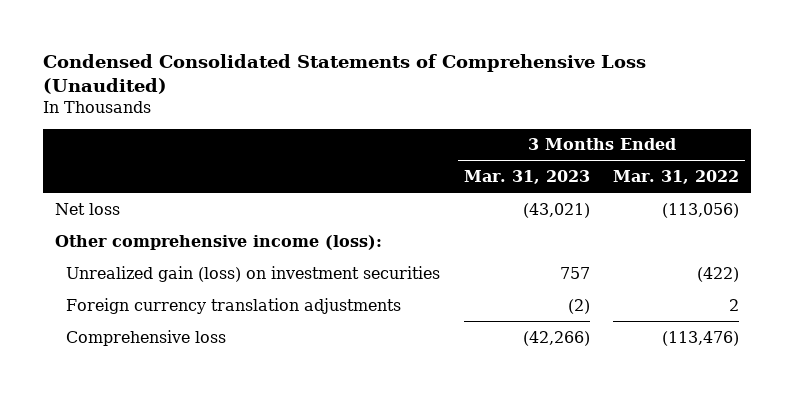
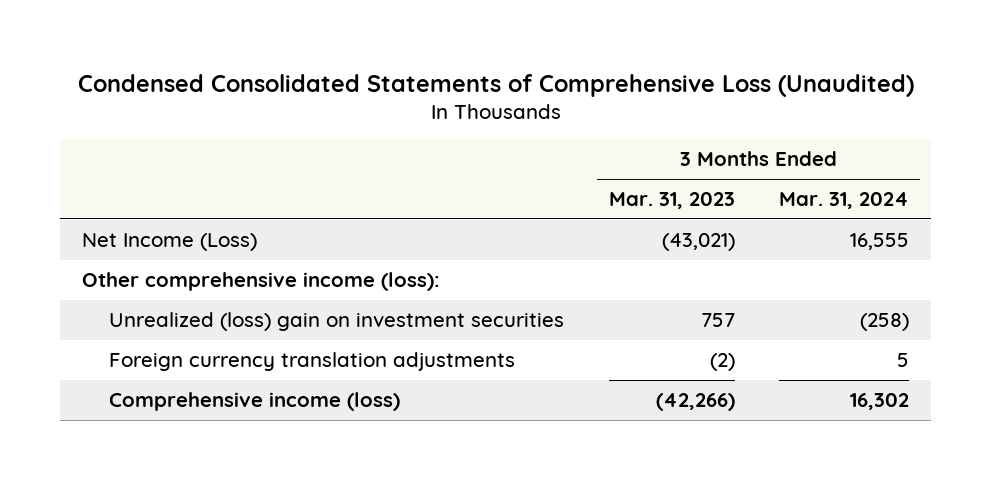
- | 3 Months Ended Mar. 31, 2023 | 3 Months Ended Mar. 31, 2022
+ | 3 Months Ended Mar. 31, 2023 | 3 Months Ended Mar. 31, 2024
- Net loss | (43,021) | (113,056)
+ Net Income (Loss) | (43,021) | 16,555
- Unrealized gain (loss) on investment securities | 757 | (422)
+ Unrealized (loss) gain on investment securities | 757 | (258)
- Comprehensive loss | (42,266) | (113,476)
+ Comprehensive income (loss) | (42,266) | 16,302

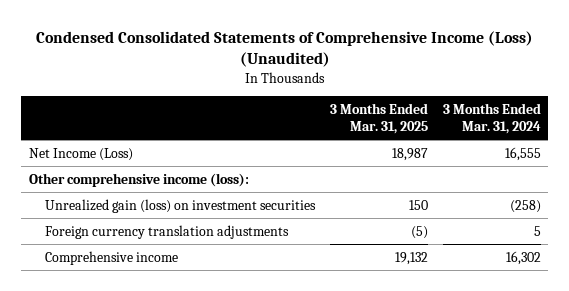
- Condensed Consolidated Statements of Comprehensive Loss (Unaudited)
+ Condensed Consolidated Statements of Comprehensive Income (Loss) (Unaudited)
- | 3 Months Ended Mar. 31, 2023 | 3 Months Ended Mar. 31, 2024
+ | 3 Months Ended Mar. 31, 2025 | 3 Months Ended Mar. 31, 2024
- Unrealized (loss) gain on investment securities | 757 | (258)
+ Unrealized gain (loss) on investment securities | 150 | (258)
- Comprehensive income (loss) | (42,266) | 16,302
+ Comprehensive income | 19,132 | 16,302

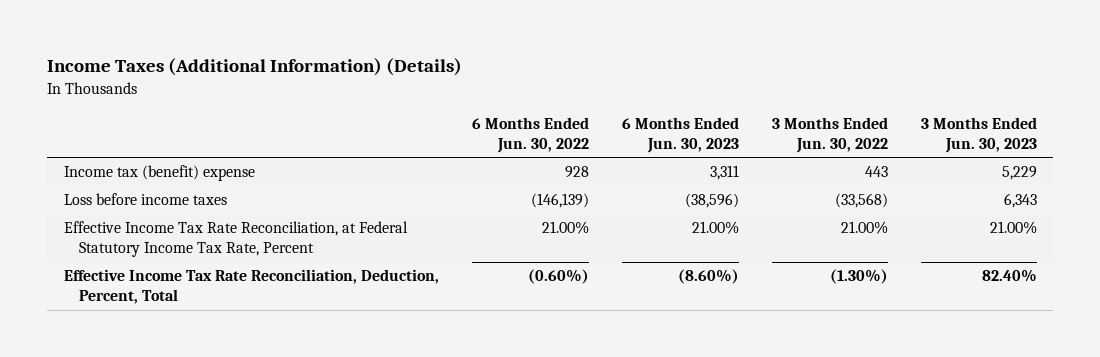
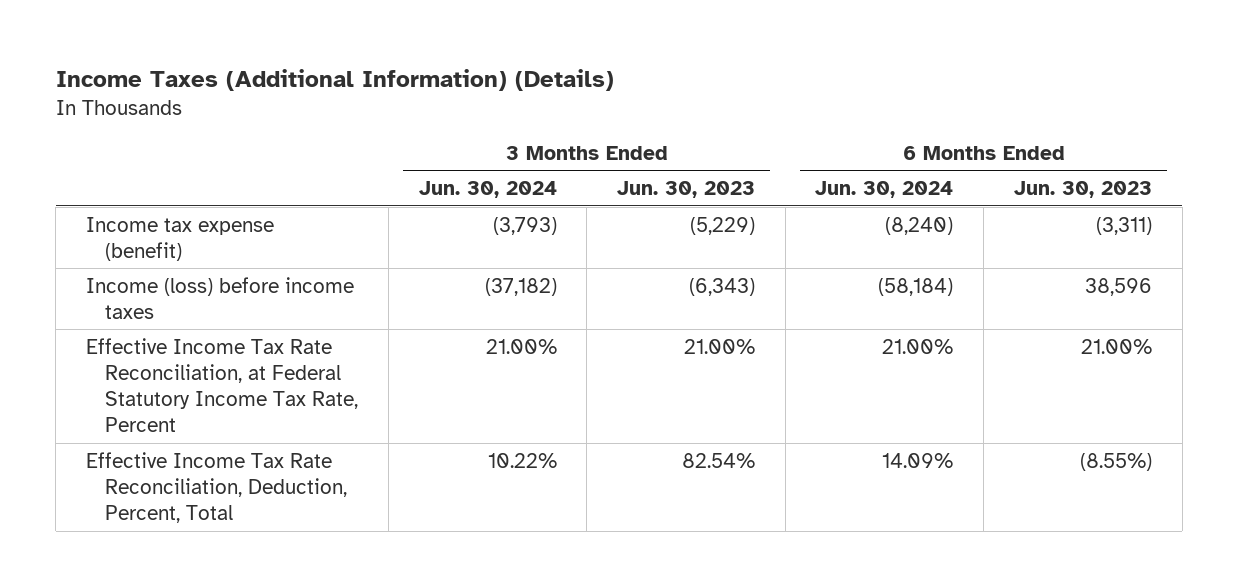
- | 6 Months Ended Jun. 30, 2022 | 6 Months Ended Jun. 30, 2023 | 3 Months Ended Jun. 30, 2022 | 3 Months Ended Jun. 30, 2023
+ | 3 Months Ended Jun. 30, 2024 | 3 Months Ended Jun. 30, 2023 | 6 Months Ended Jun. 30, 2024 | 6 Months Ended Jun. 30, 2023
- Income tax (benefit) expense | 928 | 3,311 | 443 | 5,229
- Loss before income taxes | (146,139) | (38,596) | (33,568) | 6,343
+ Income tax expense (benefit) | (3,793) | (5,229) | (8,240) | (3,311)
+ Income (loss) before income taxes | (37,182) | (6,343) | (58,184) | 38,596
- Effective Income Tax Rate Reconciliation, Deduction, Percent, Total | (0.60%) | (8.60%) | (1.30%) | 82.40%
+ Effective Income Tax Rate Reconciliation, Deduction, Percent, Total | 10.22% | 82.54% | 14.09% | (8.55%)

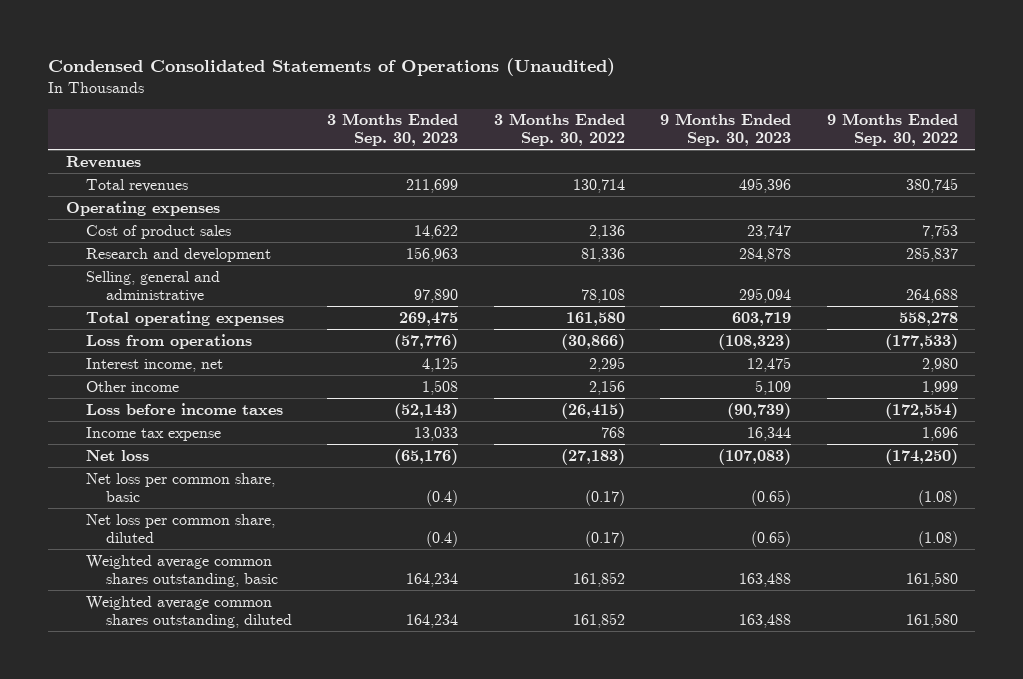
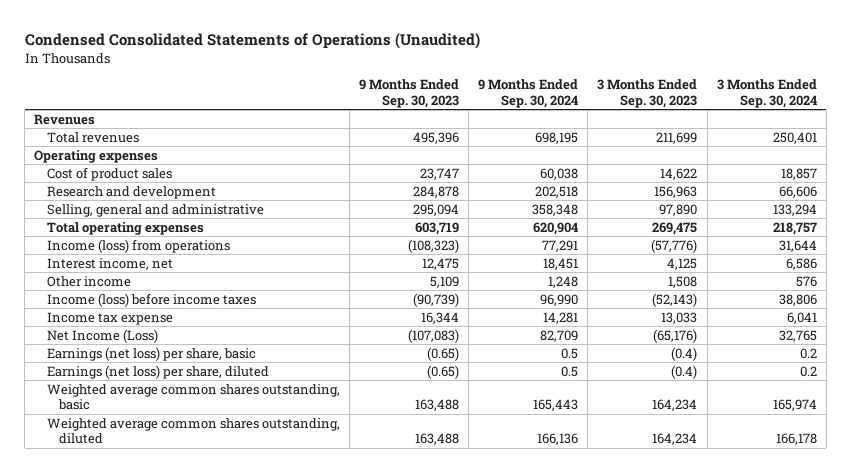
- | 3 Months Ended Sep. 30, 2023 | 3 Months Ended Sep. 30, 2022 | 9 Months Ended Sep. 30, 2023 | 9 Months Ended Sep. 30, 2022
+ | 9 Months Ended Sep. 30, 2023 | 9 Months Ended Sep. 30, 2024 | 3 Months Ended Sep. 30, 2023 | 3 Months Ended Sep. 30, 2024
- Loss from operations | (57,776) | (30,866) | (108,323) | (177,533)
+ Income (loss) from operations | (108,323) | 77,291 | (57,776) | 31,644
- Loss before income taxes | (52,143) | (26,415) | (90,739) | (172,554)
+ Income (loss) before income taxes | (90,739) | 96,990 | (52,143) | 38,806
- Net loss | (65,176) | (27,183) | (107,083) | (174,250)
- Net loss per common share, basic | (0.4) | (0.17) | (0.65) | (1.08)
- Net loss per common share, diluted | (0.4) | (0.17) | (0.65) | (1.08)
+ Net Income (Loss) | (107,083) | 82,709 | (65,176) | 32,765
+ Earnings (net loss) per share, basic | (0.65) | 0.5 | (0.4) | 0.2
+ Earnings (net loss) per share, diluted | (0.65) | 0.5 | (0.4) | 0.2

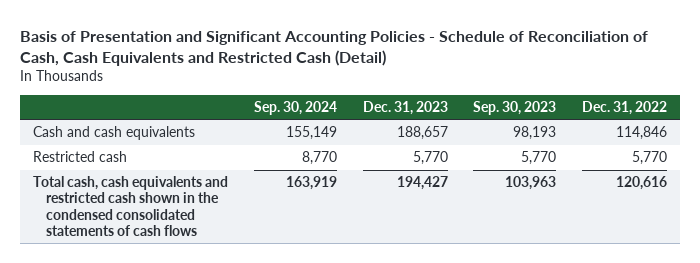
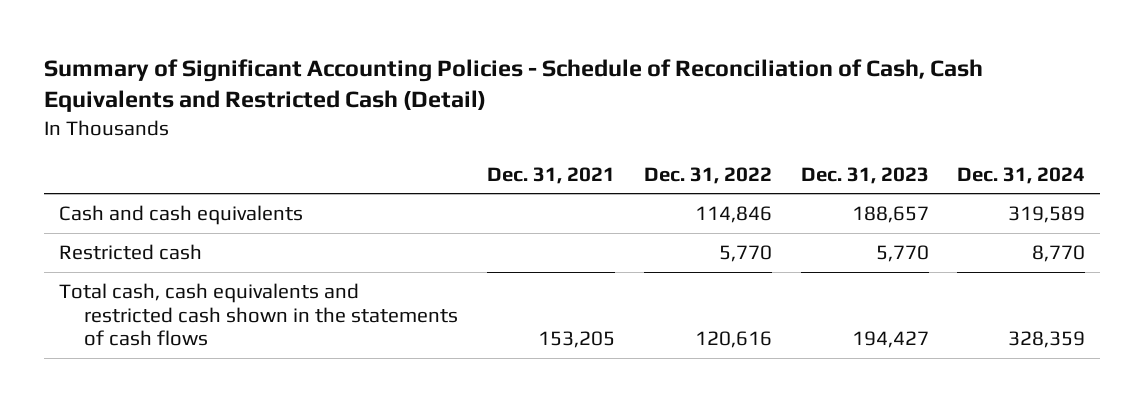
- Basis of Presentation and Significant Accounting Policies - Schedule of Reconciliation of Cash, Cash Equivalents and Restricted Cash (Detail)
+ Summary of Significant Accounting Policies - Schedule of Reconciliation of Cash, Cash Equivalents and Restricted Cash (Detail)
- | Sep. 30, 2024 | Dec. 31, 2023 | Sep. 30, 2023 | Dec. 31, 2022
+ | Dec. 31, 2021 | Dec. 31, 2022 | Dec. 31, 2023 | Dec. 31, 2024
- Total cash, cash equivalents and restricted cash shown in the condensed consolidated statements of cash flows | 163,919 | 194,427 | 103,963 | 120,616
+ Total cash, cash equivalents and restricted cash shown in the statements of cash flows | 153,205 | 120,616 | 194,427 | 328,359

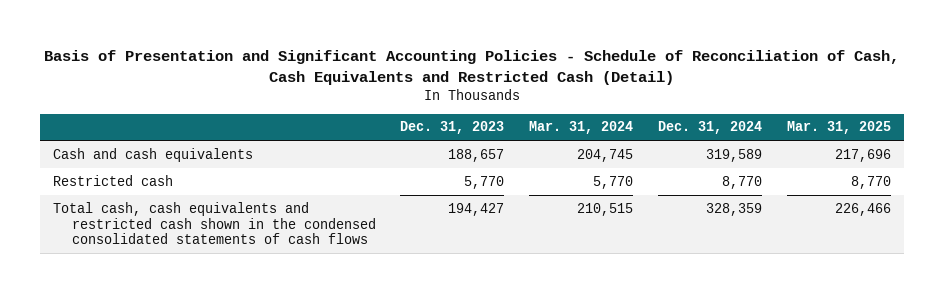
- Summary of Significant Accounting Policies - Schedule of Reconciliation of Cash, Cash Equivalents and Restricted Cash (Detail)
+ Basis of Presentation and Significant Accounting Policies - Schedule of Reconciliation of Cash, Cash Equivalents and Restricted Cash (Detail)
- | Dec. 31, 2021 | Dec. 31, 2022 | Dec. 31, 2023 | Dec. 31, 2024
+ | Dec. 31, 2023 | Mar. 31, 2024 | Dec. 31, 2024 | Mar. 31, 2025
- Total cash, cash equivalents and restricted cash shown in the statements of cash flows | 153,205 | 120,616 | 194,427 | 328,359
+ Total cash, cash equivalents and restricted cash shown in the condensed consolidated statements of cash flows | 194,427 | 210,515 | 328,359 | 226,466

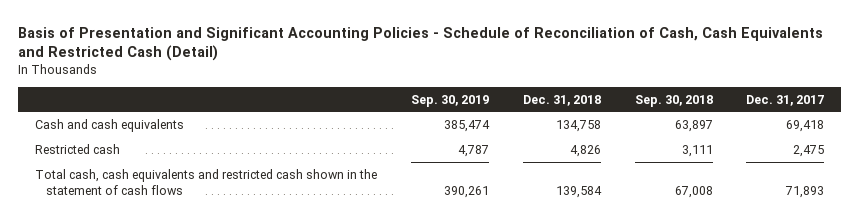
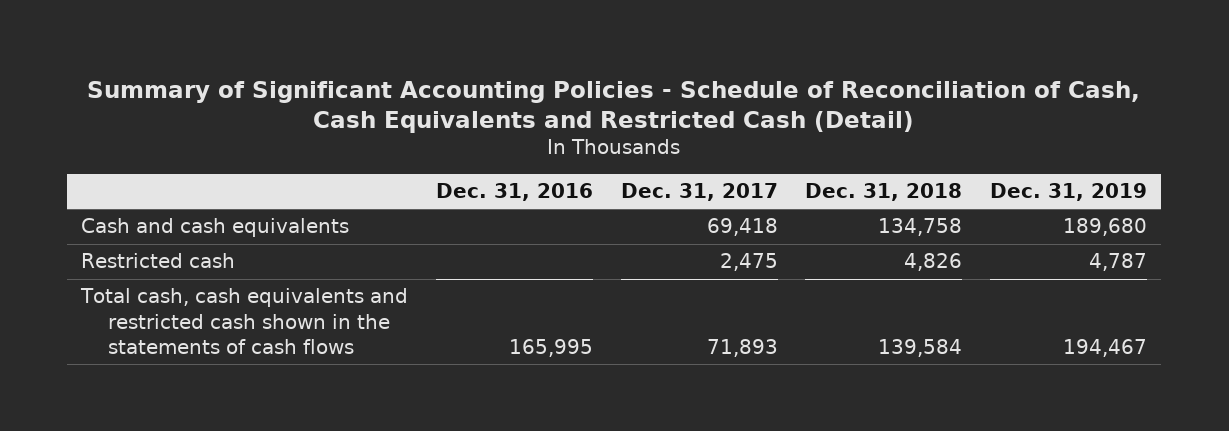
- Basis of Presentation and Significant Accounting Policies - Schedule of Reconciliation of Cash, Cash Equivalents and Restricted Cash (Detail)
+ Summary of Significant Accounting Policies - Schedule of Reconciliation of Cash, Cash Equivalents and Restricted Cash (Detail)
- | Sep. 30, 2019 | Dec. 31, 2018 | Sep. 30, 2018 | Dec. 31, 2017
+ | Dec. 31, 2016 | Dec. 31, 2017 | Dec. 31, 2018 | Dec. 31, 2019
- Total cash, cash equivalents and restricted cash shown in the statement of cash flows | 390,261 | 139,584 | 67,008 | 71,893
+ Total cash, cash equivalents and restricted cash shown in the statements of cash flows | 165,995 | 71,893 | 139,584 | 194,467

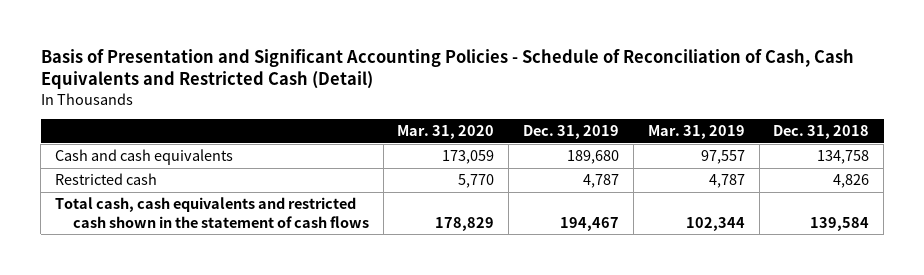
- Summary of Significant Accounting Policies - Schedule of Reconciliation of Cash, Cash Equivalents and Restricted Cash (Detail)
+ Basis of Presentation and Significant Accounting Policies - Schedule of Reconciliation of Cash, Cash Equivalents and Restricted Cash (Detail)
- | Dec. 31, 2016 | Dec. 31, 2017 | Dec. 31, 2018 | Dec. 31, 2019
+ | Mar. 31, 2020 | Dec. 31, 2019 | Mar. 31, 2019 | Dec. 31, 2018
- Total cash, cash equivalents and restricted cash shown in the statements of cash flows | 165,995 | 71,893 | 139,584 | 194,467
+ Total cash, cash equivalents and restricted cash shown in the statement of cash flows | 178,829 | 194,467 | 102,344 | 139,584

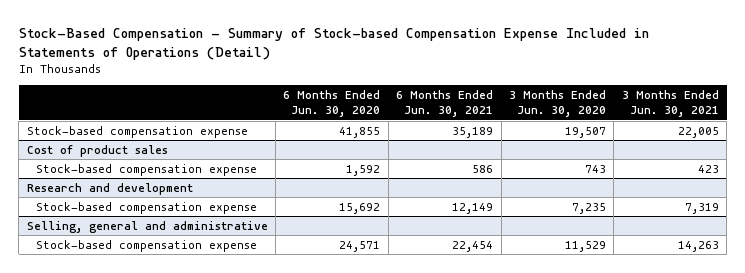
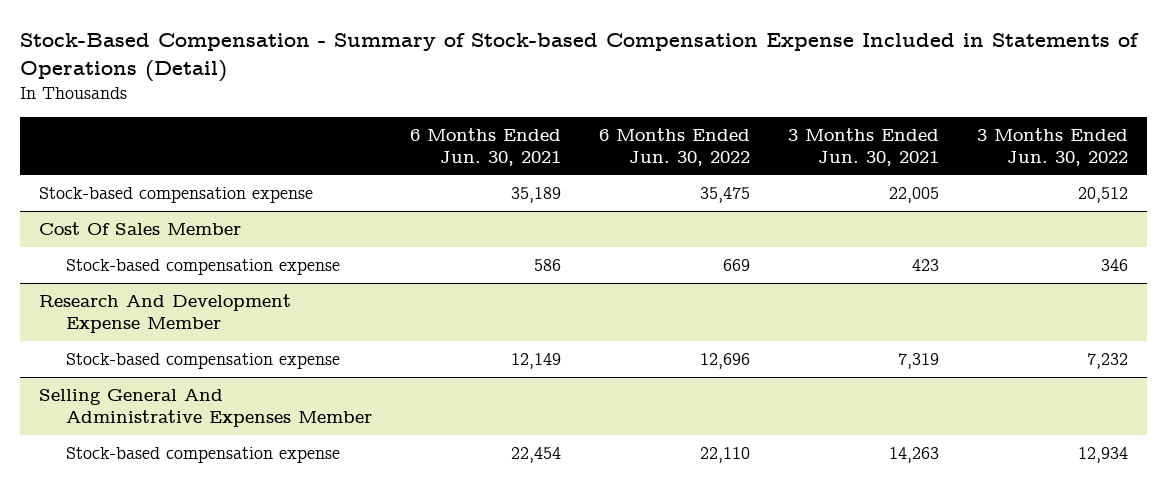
- | 6 Months Ended Jun. 30, 2020 | 6 Months Ended Jun. 30, 2021 | 3 Months Ended Jun. 30, 2020 | 3 Months Ended Jun. 30, 2021
+ | 6 Months Ended Jun. 30, 2021 | 6 Months Ended Jun. 30, 2022 | 3 Months Ended Jun. 30, 2021 | 3 Months Ended Jun. 30, 2022
- Cost of product sales
+ Cost Of Sales Member
- Research and development
+ Research And Development Expense Member
- Selling, general and administrative
+ Selling General And Administrative Expenses Member

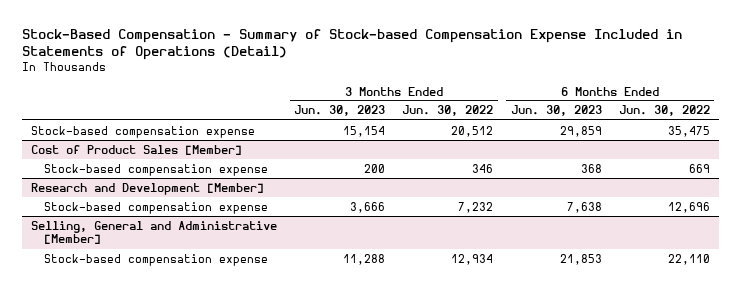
- | 6 Months Ended Jun. 30, 2021 | 6 Months Ended Jun. 30, 2022 | 3 Months Ended Jun. 30, 2021 | 3 Months Ended Jun. 30, 2022
+ | 3 Months Ended Jun. 30, 2023 | 3 Months Ended Jun. 30, 2022 | 6 Months Ended Jun. 30, 2023 | 6 Months Ended Jun. 30, 2022
- Cost Of Sales Member
+ Cost of Product Sales [Member]
- Research And Development Expense Member
+ Research and Development [Member]
- Selling General And Administrative Expenses Member
+ Selling, General and Administrative [Member]

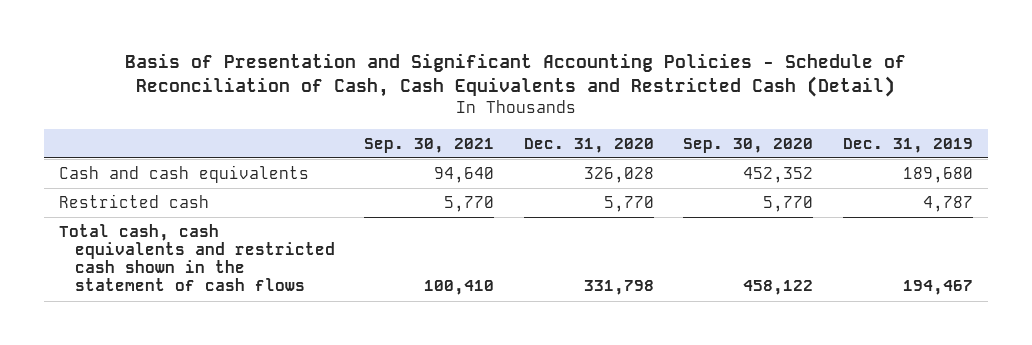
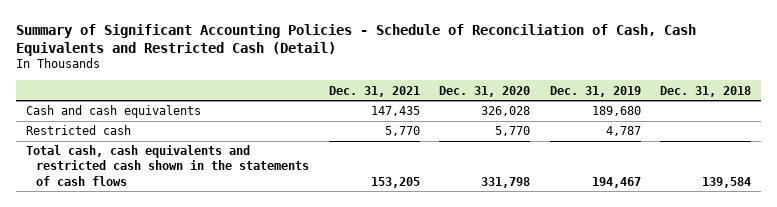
- Basis of Presentation and Significant Accounting Policies - Schedule of Reconciliation of Cash, Cash Equivalents and Restricted Cash (Detail)
+ Summary of Significant Accounting Policies - Schedule of Reconciliation of Cash, Cash Equivalents and Restricted Cash (Detail)
- | Sep. 30, 2021 | Dec. 31, 2020 | Sep. 30, 2020 | Dec. 31, 2019
+ | Dec. 31, 2021 | Dec. 31, 2020 | Dec. 31, 2019 | Dec. 31, 2018
- Total cash, cash equivalents and restricted cash shown in the statement of cash flows | 100,410 | 331,798 | 458,122 | 194,467
+ Total cash, cash equivalents and restricted cash shown in the statements of cash flows | 153,205 | 331,798 | 194,467 | 139,584

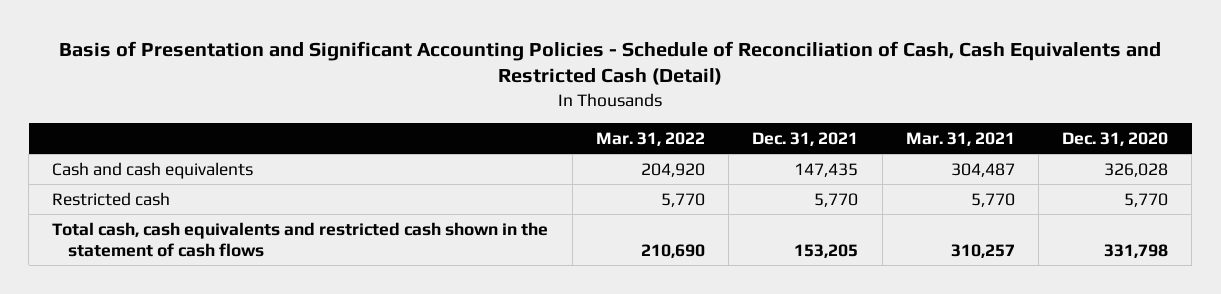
- Summary of Significant Accounting Policies - Schedule of Reconciliation of Cash, Cash Equivalents and Restricted Cash (Detail)
+ Basis of Presentation and Significant Accounting Policies - Schedule of Reconciliation of Cash, Cash Equivalents and Restricted Cash (Detail)
- | Dec. 31, 2021 | Dec. 31, 2020 | Dec. 31, 2019 | Dec. 31, 2018
+ | Mar. 31, 2022 | Dec. 31, 2021 | Mar. 31, 2021 | Dec. 31, 2020
- Total cash, cash equivalents and restricted cash shown in the statements of cash flows | 153,205 | 331,798 | 194,467 | 139,584
+ Total cash, cash equivalents and restricted cash shown in the statement of cash flows | 210,690 | 153,205 | 310,257 | 331,798

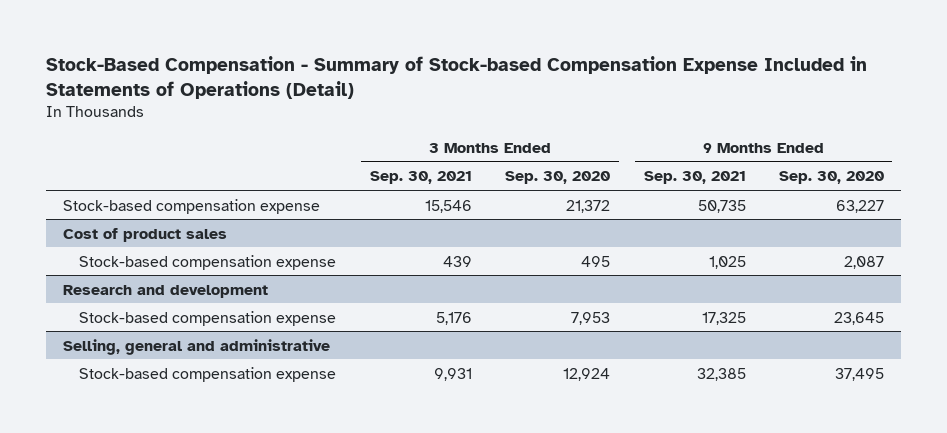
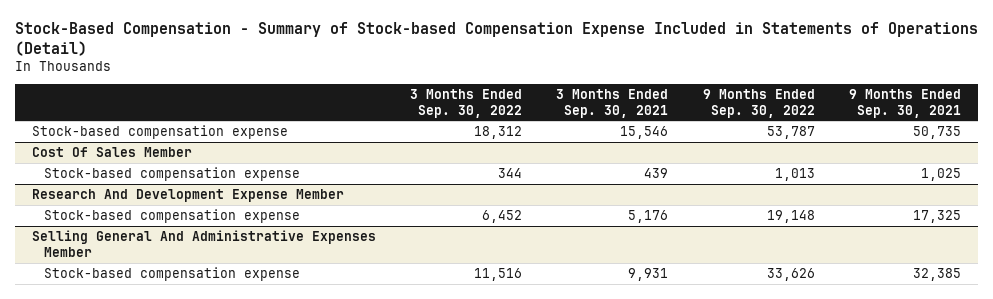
- | 3 Months Ended Sep. 30, 2021 | 3 Months Ended Sep. 30, 2020 | 9 Months Ended Sep. 30, 2021 | 9 Months Ended Sep. 30, 2020
+ | 3 Months Ended Sep. 30, 2022 | 3 Months Ended Sep. 30, 2021 | 9 Months Ended Sep. 30, 2022 | 9 Months Ended Sep. 30, 2021
- Cost of product sales
+ Cost Of Sales Member
- Research and development
+ Research And Development Expense Member
- Selling, general and administrative
+ Selling General And Administrative Expenses Member

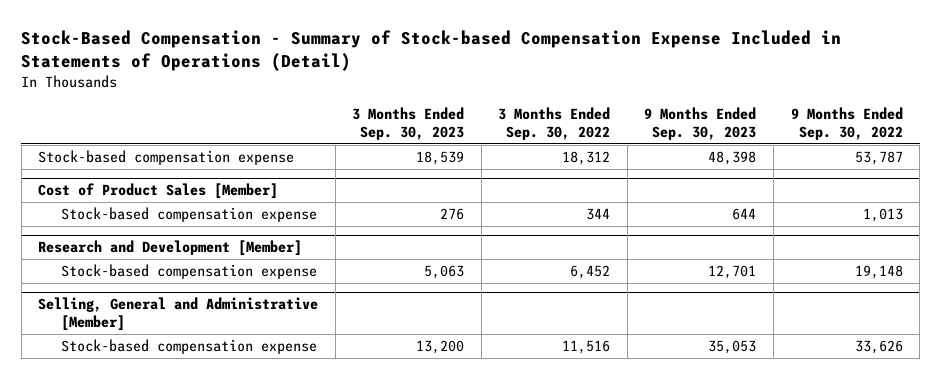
- | 3 Months Ended Sep. 30, 2022 | 3 Months Ended Sep. 30, 2021 | 9 Months Ended Sep. 30, 2022 | 9 Months Ended Sep. 30, 2021
+ | 3 Months Ended Sep. 30, 2023 | 3 Months Ended Sep. 30, 2022 | 9 Months Ended Sep. 30, 2023 | 9 Months Ended Sep. 30, 2022
- Cost Of Sales Member
+ Cost of Product Sales [Member]
- Research And Development Expense Member
+ Research and Development [Member]
- Selling General And Administrative Expenses Member
+ Selling, General and Administrative [Member]

